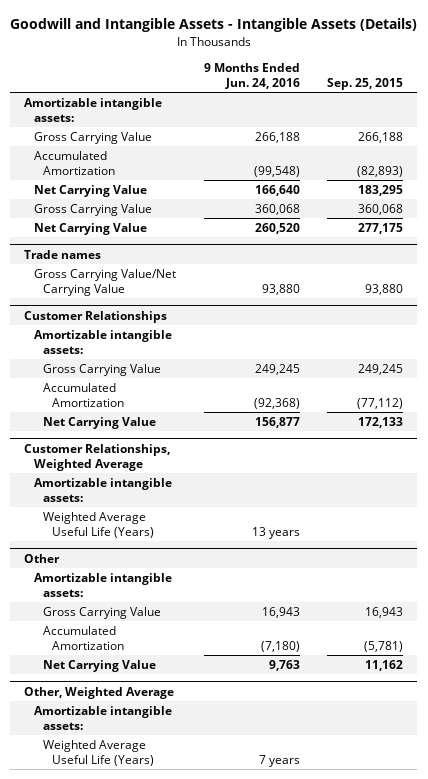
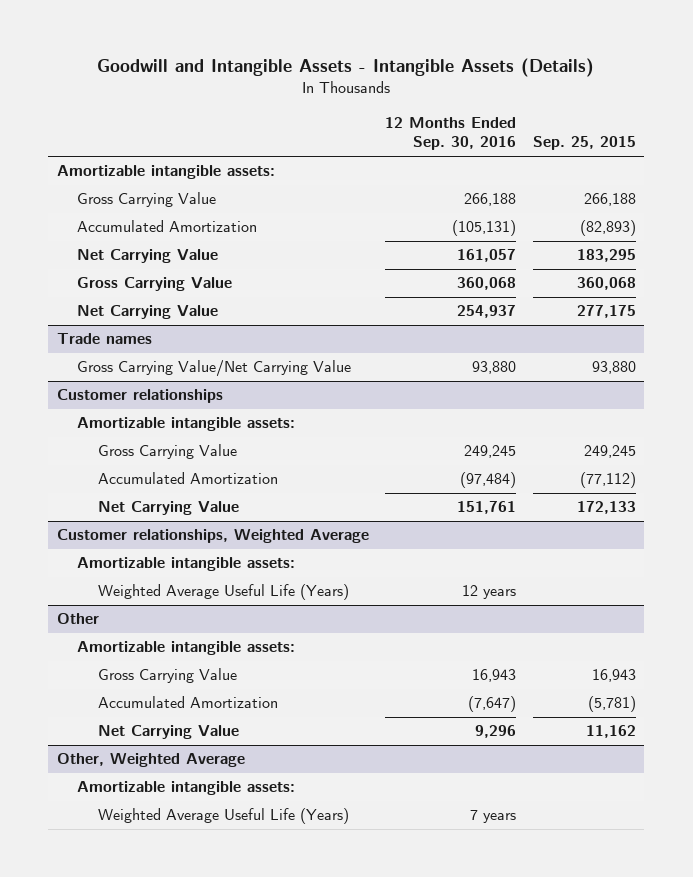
- | 9 Months Ended Jun. 24, 2016 | Sep. 25, 2015
+ | 12 Months Ended Sep. 30, 2016 | Sep. 25, 2015
- Customer Relationships
+ Customer relationships
- Customer Relationships, Weighted Average
+ Customer relationships, Weighted Average

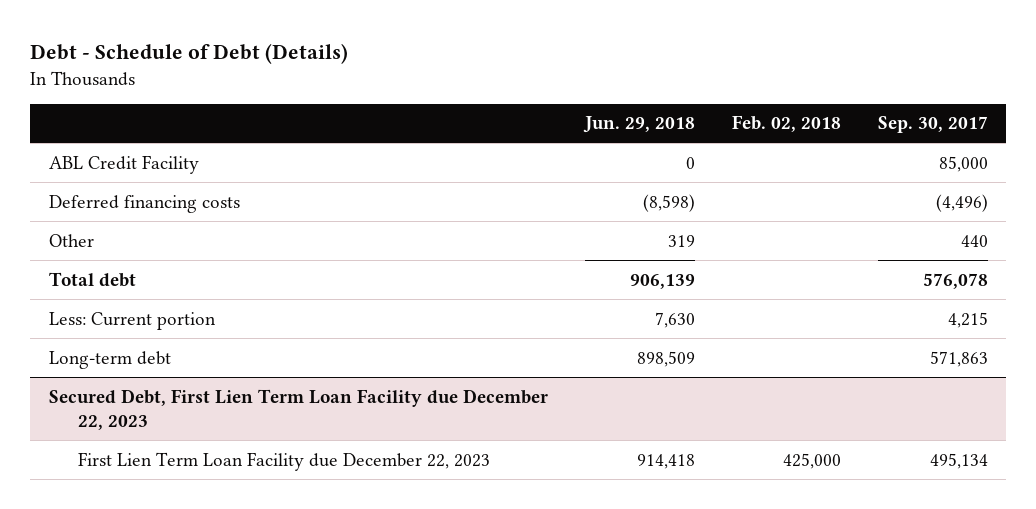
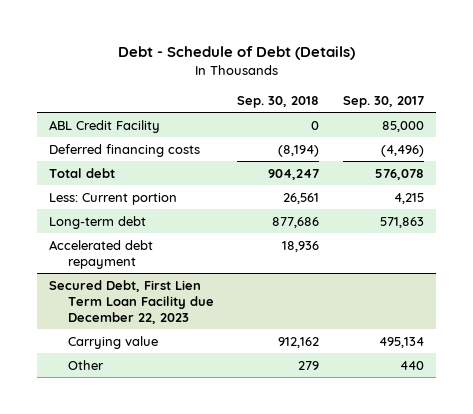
- | Jun. 29, 2018 | Feb. 02, 2018 | Sep. 30, 2017
+ | Sep. 30, 2018 | Sep. 30, 2017
- Other | 319 | | 440
+ Accelerated debt repayment | 18,936 |
@ Secured Debt, First Lien Term Loan Facility due December 22, 2023
- First Lien Term Loan Facility due December 22, 2023 | 914,418 | 425,000 | 495,134
+ Carrying value | 912,162 | 495,134
+ Other | 279 | 440

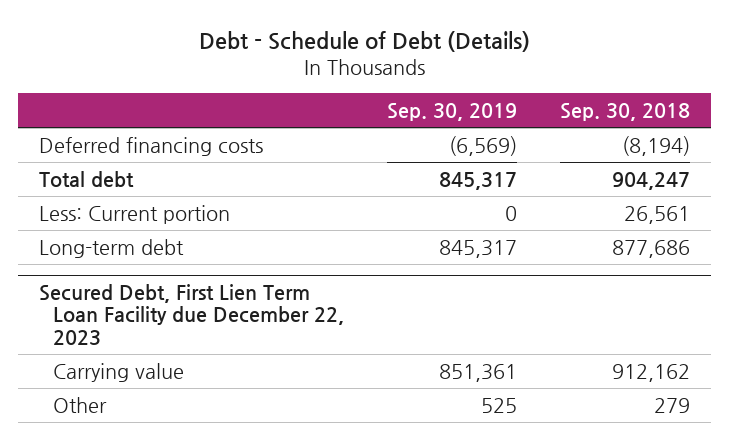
- | Sep. 30, 2018 | Sep. 30, 2017
+ | Sep. 30, 2019 | Sep. 30, 2018
- ABL Credit Facility | 0 | 85,000
- Accelerated debt repayment | 18,936 |

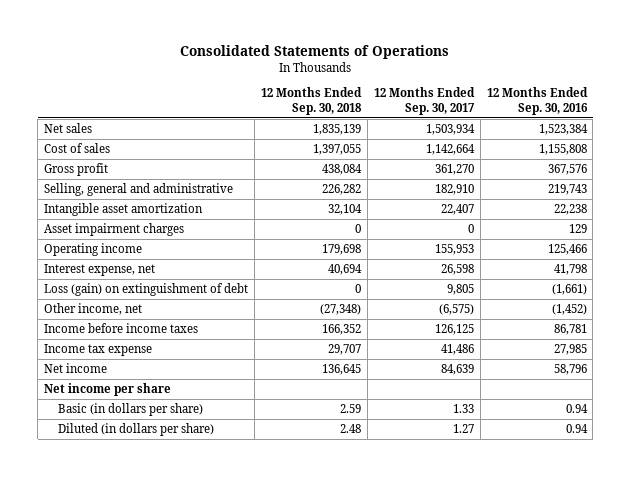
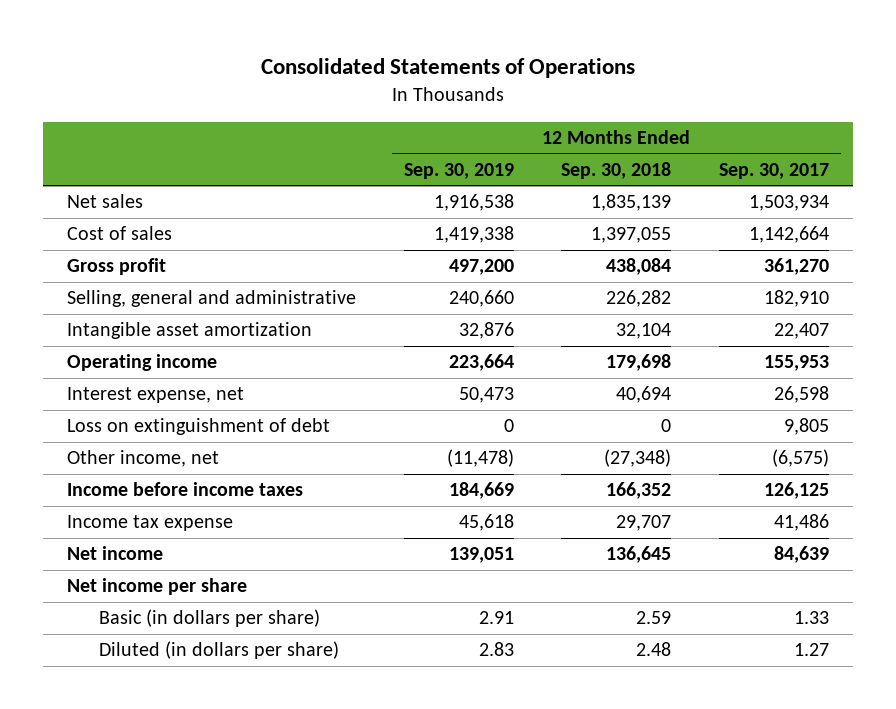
- | 12 Months Ended Sep. 30, 2018 | 12 Months Ended Sep. 30, 2017 | 12 Months Ended Sep. 30, 2016
+ | 12 Months Ended Sep. 30, 2019 | 12 Months Ended Sep. 30, 2018 | 12 Months Ended Sep. 30, 2017
- Asset impairment charges | 0 | 0 | 129
- Loss (gain) on extinguishment of debt | 0 | 9,805 | (1,661)
+ Loss on extinguishment of debt | 0 | 0 | 9,805

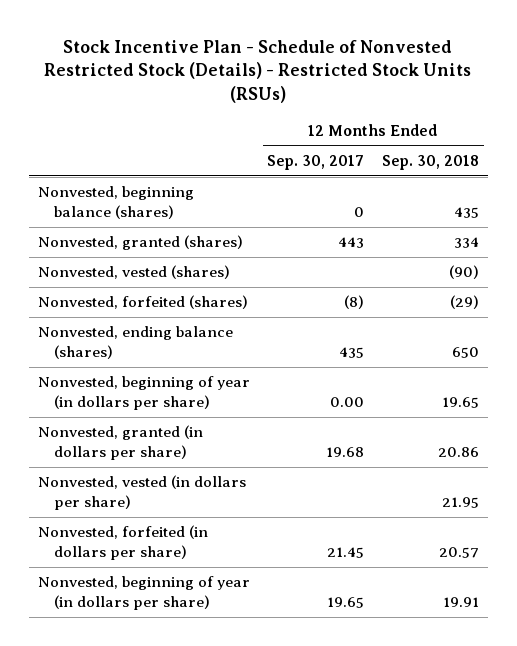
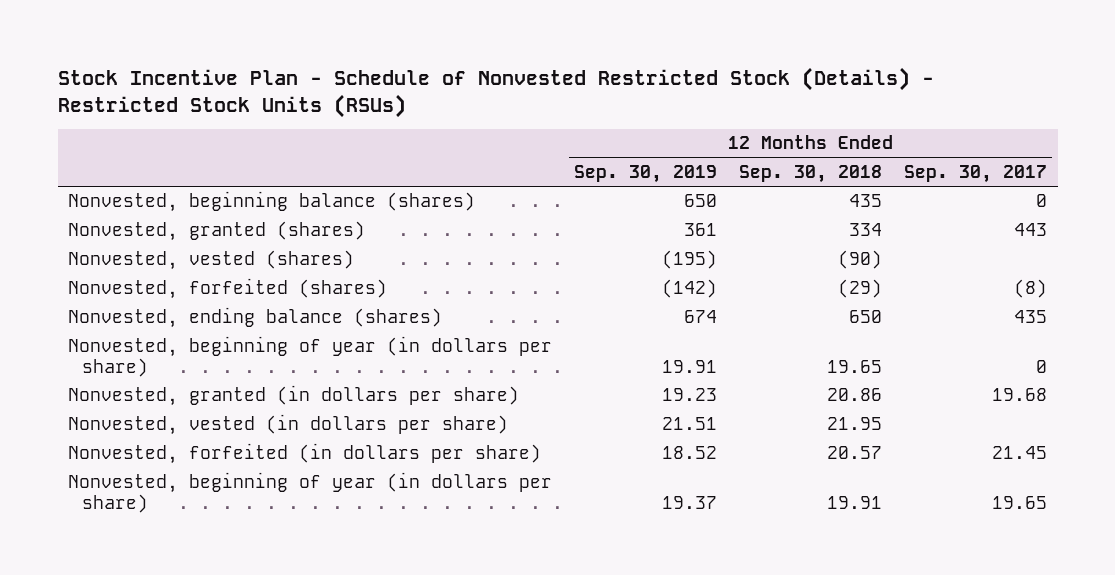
- | 12 Months Ended Sep. 30, 2017 | 12 Months Ended Sep. 30, 2018
+ | 12 Months Ended Sep. 30, 2019 | 12 Months Ended Sep. 30, 2018 | 12 Months Ended Sep. 30, 2017
- Nonvested, beginning of year (in dollars per share) | 0.00 | 19.65
+ Nonvested, beginning of year (in dollars per share) | 19.91 | 19.65 | 0

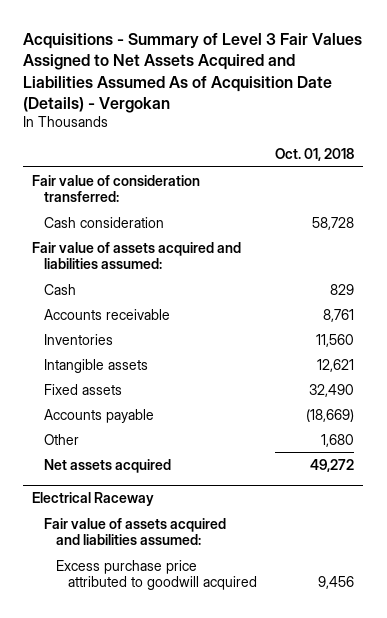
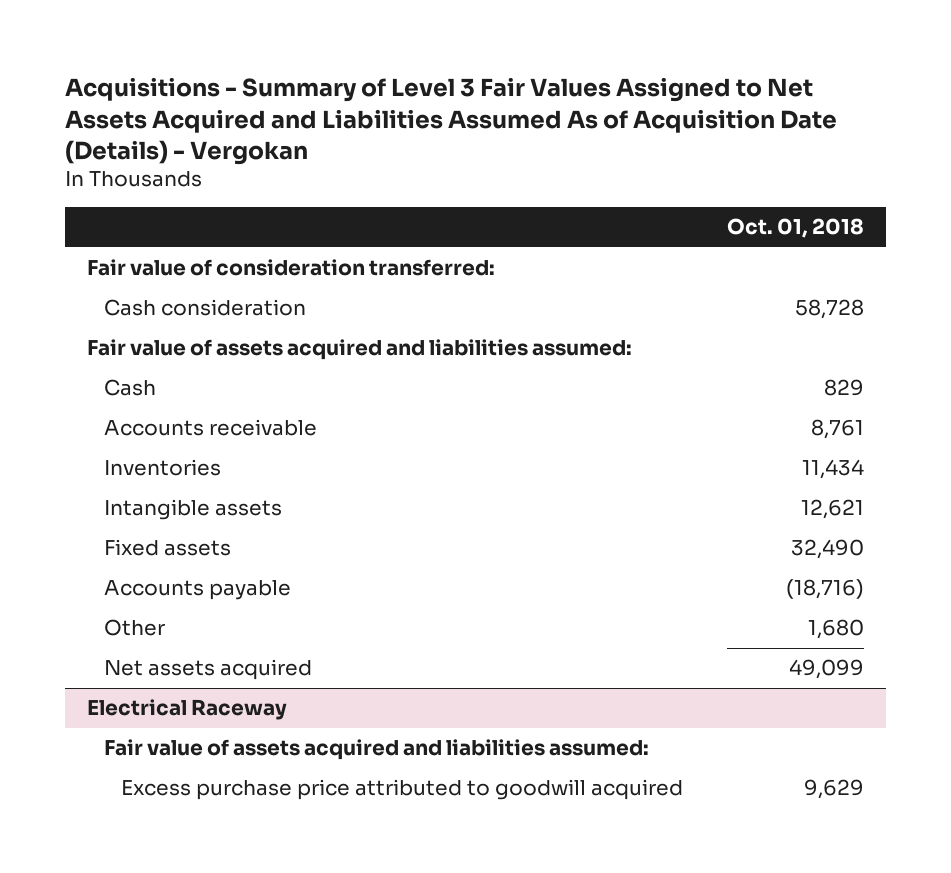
- Inventories | 11,560
+ Inventories | 11,434
- Accounts payable | (18,669)
+ Accounts payable | (18,716)
- Net assets acquired | 49,272
+ Net assets acquired | 49,099
@ Electrical Raceway
- Excess purchase price attributed to goodwill acquired | 9,456
+ Excess purchase price attributed to goodwill acquired | 9,629

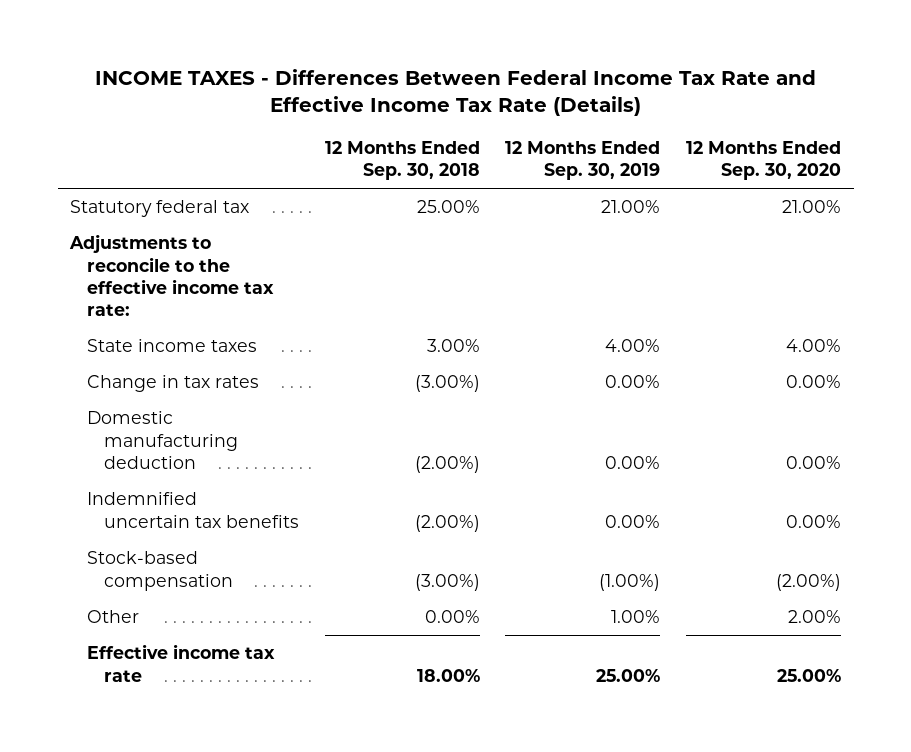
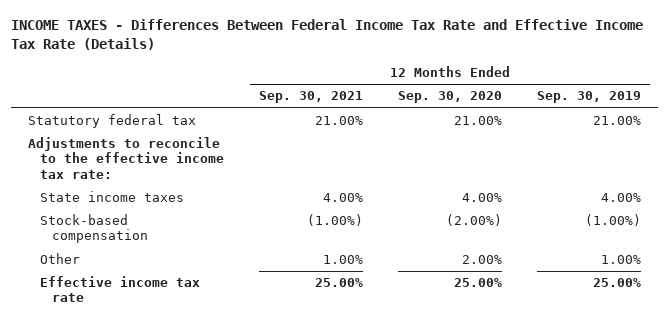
- | 12 Months Ended Sep. 30, 2018 | 12 Months Ended Sep. 30, 2019 | 12 Months Ended Sep. 30, 2020
+ | 12 Months Ended Sep. 30, 2021 | 12 Months Ended Sep. 30, 2020 | 12 Months Ended Sep. 30, 2019
- Change in tax rates | (3.00%) | 0.00% | 0.00%
- Domestic manufacturing deduction | (2.00%) | 0.00% | 0.00%
- Indemnified uncertain tax benefits | (2.00%) | 0.00% | 0.00%

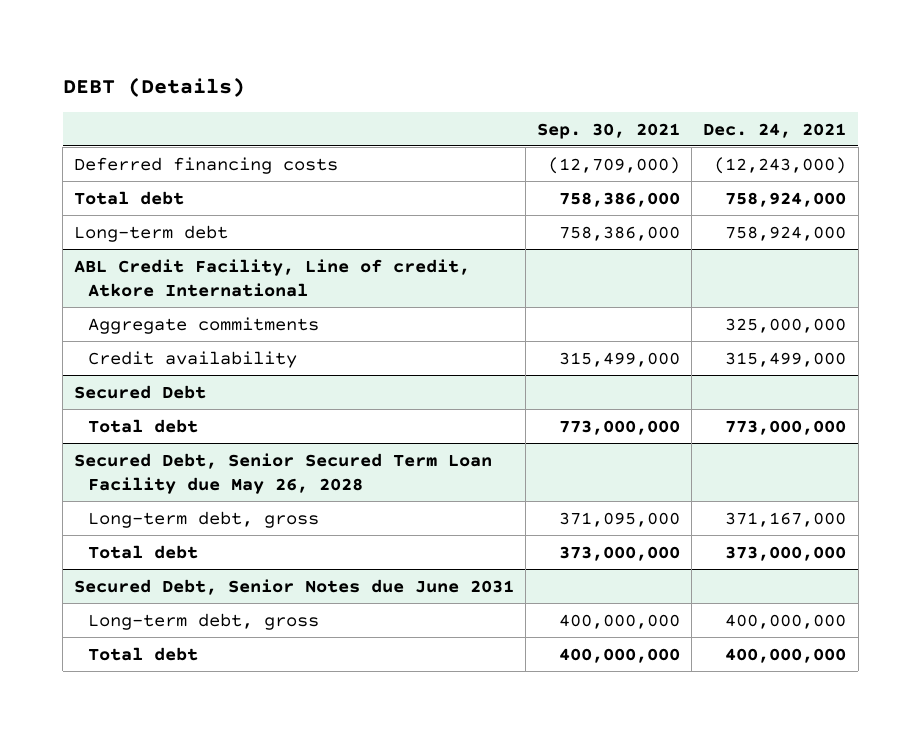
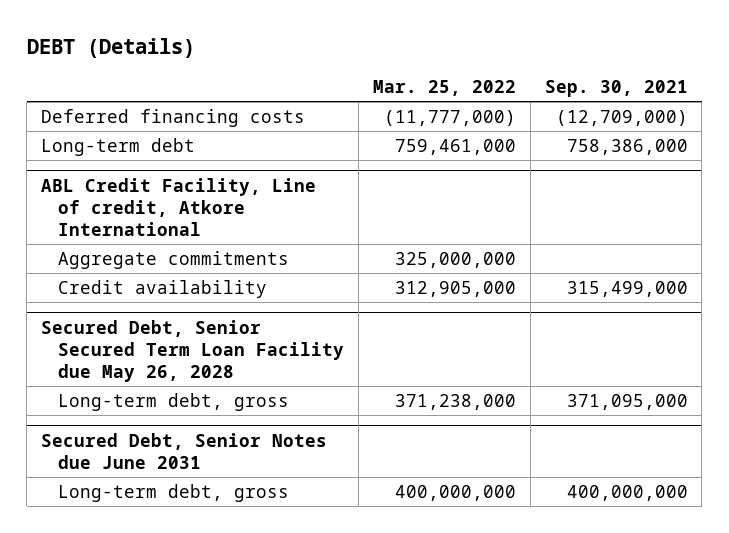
- | Sep. 30, 2021 | Dec. 24, 2021
+ | Mar. 25, 2022 | Sep. 30, 2021
- Total debt | 758,386,000 | 758,924,000
- Secured Debt
- Total debt | 773,000,000 | 773,000,000
@ Secured Debt, Senior Secured Term Loan Facility due May 26, 2028
- Total debt | 373,000,000 | 373,000,000
@ Secured Debt, Senior Notes due June 2031
- Total debt | 400,000,000 | 400,000,000

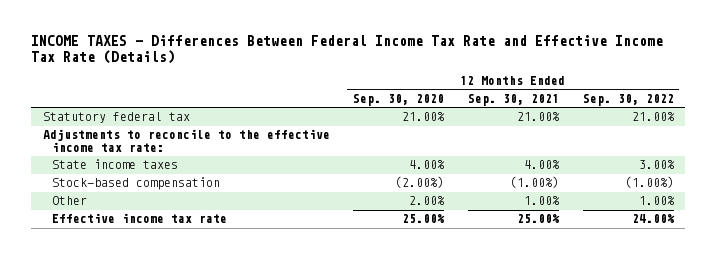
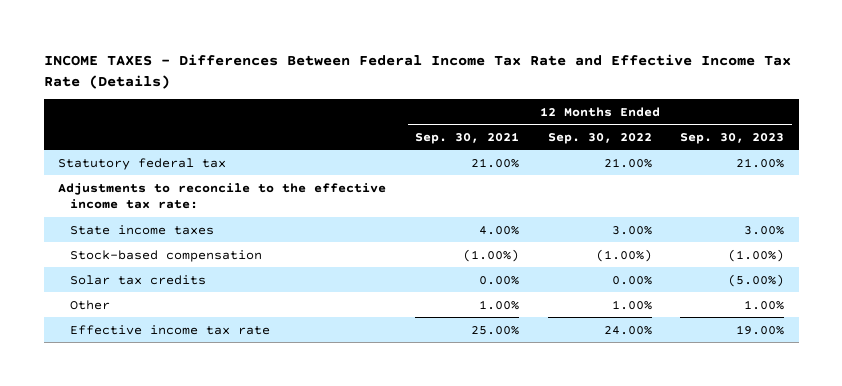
- | 12 Months Ended Sep. 30, 2020 | 12 Months Ended Sep. 30, 2021 | 12 Months Ended Sep. 30, 2022
+ | 12 Months Ended Sep. 30, 2021 | 12 Months Ended Sep. 30, 2022 | 12 Months Ended Sep. 30, 2023
+ Solar tax credits | 0.00% | 0.00% | (5.00%)

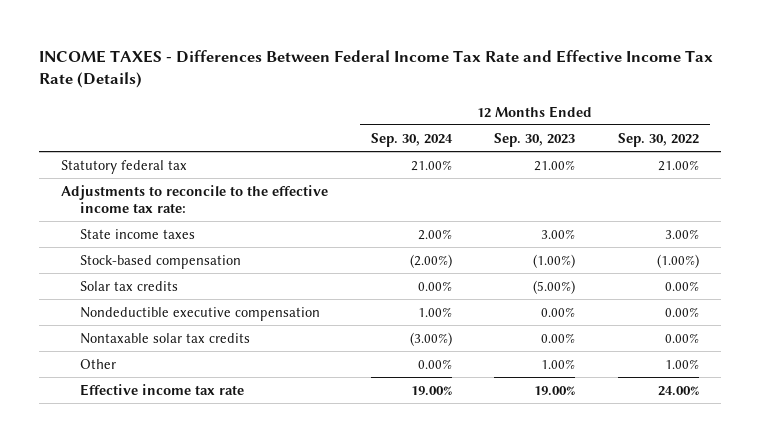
- | 12 Months Ended Sep. 30, 2021 | 12 Months Ended Sep. 30, 2022 | 12 Months Ended Sep. 30, 2023
+ | 12 Months Ended Sep. 30, 2024 | 12 Months Ended Sep. 30, 2023 | 12 Months Ended Sep. 30, 2022
+ Nondeductible executive compensation | 1.00% | 0.00% | 0.00%
+ Nontaxable solar tax credits | (3.00%) | 0.00% | 0.00%

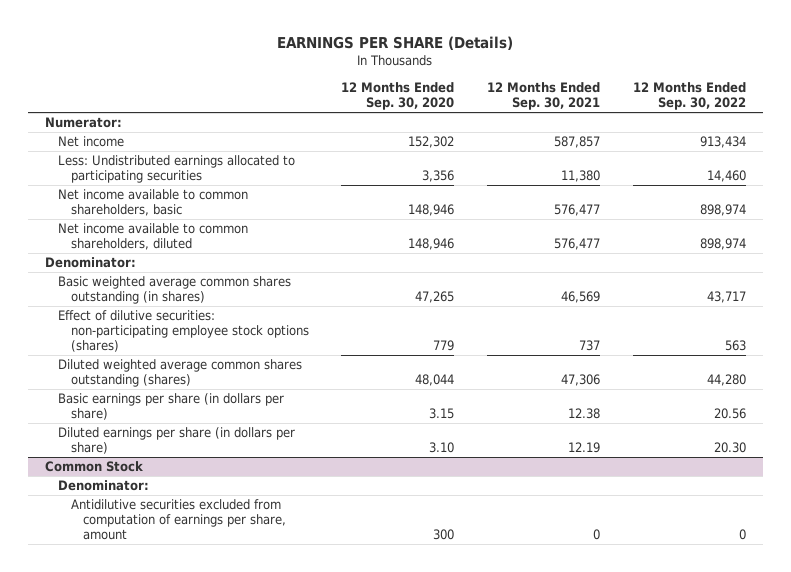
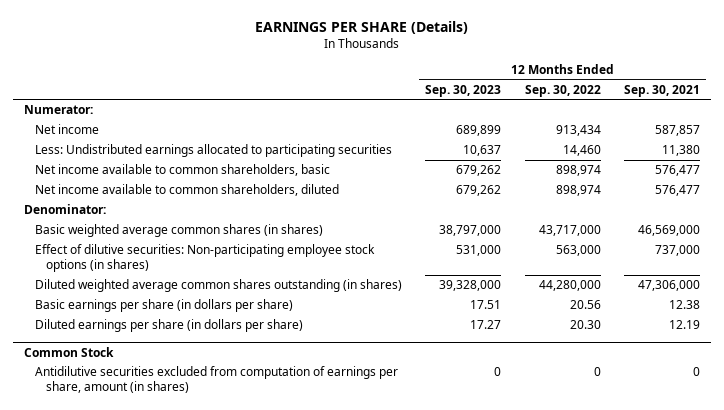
- | 12 Months Ended Sep. 30, 2020 | 12 Months Ended Sep. 30, 2021 | 12 Months Ended Sep. 30, 2022
+ | 12 Months Ended Sep. 30, 2023 | 12 Months Ended Sep. 30, 2022 | 12 Months Ended Sep. 30, 2021
- Basic weighted average common shares outstanding (in shares) | 47,265 | 46,569 | 43,717
- Effect of dilutive securities: non-participating employee stock options (shares) | 779 | 737 | 563
- Diluted weighted average common shares outstanding (shares) | 48,044 | 47,306 | 44,280
+ Basic weighted average common shares (in shares) | 38,797,000 | 43,717,000 | 46,569,000
+ Effect of dilutive securities: Non-participating employee stock options (in shares) | 531,000 | 563,000 | 737,000
+ Diluted weighted average common shares outstanding (in shares) | 39,328,000 | 44,280,000 | 47,306,000
@ Common Stock
- Denominator:
- Antidilutive securities excluded from computation of earnings per share, amount | 300 | 0 | 0
+ Antidilutive securities excluded from computation of earnings per share, amount (in shares) | 0 | 0 | 0

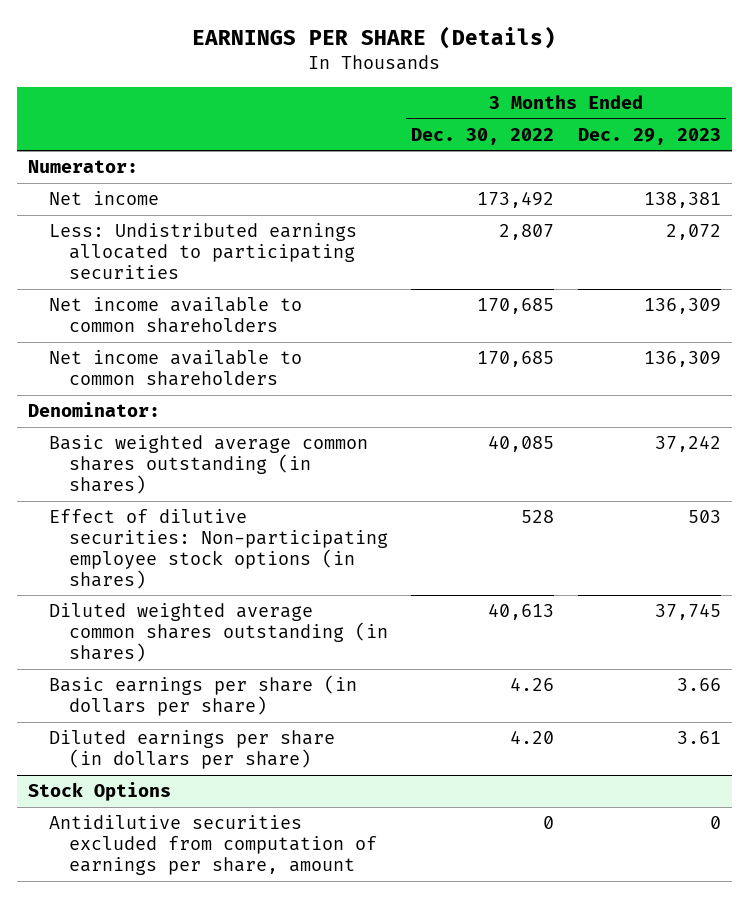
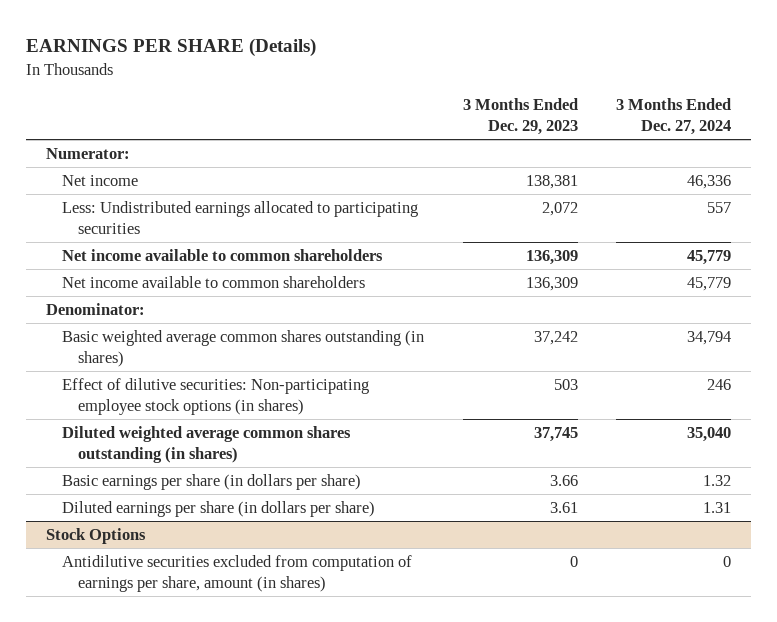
- | 3 Months Ended Dec. 30, 2022 | 3 Months Ended Dec. 29, 2023
+ | 3 Months Ended Dec. 29, 2023 | 3 Months Ended Dec. 27, 2024
@ Stock Options
- Antidilutive securities excluded from computation of earnings per share, amount | 0 | 0
+ Antidilutive securities excluded from computation of earnings per share, amount (in shares) | 0 | 0

